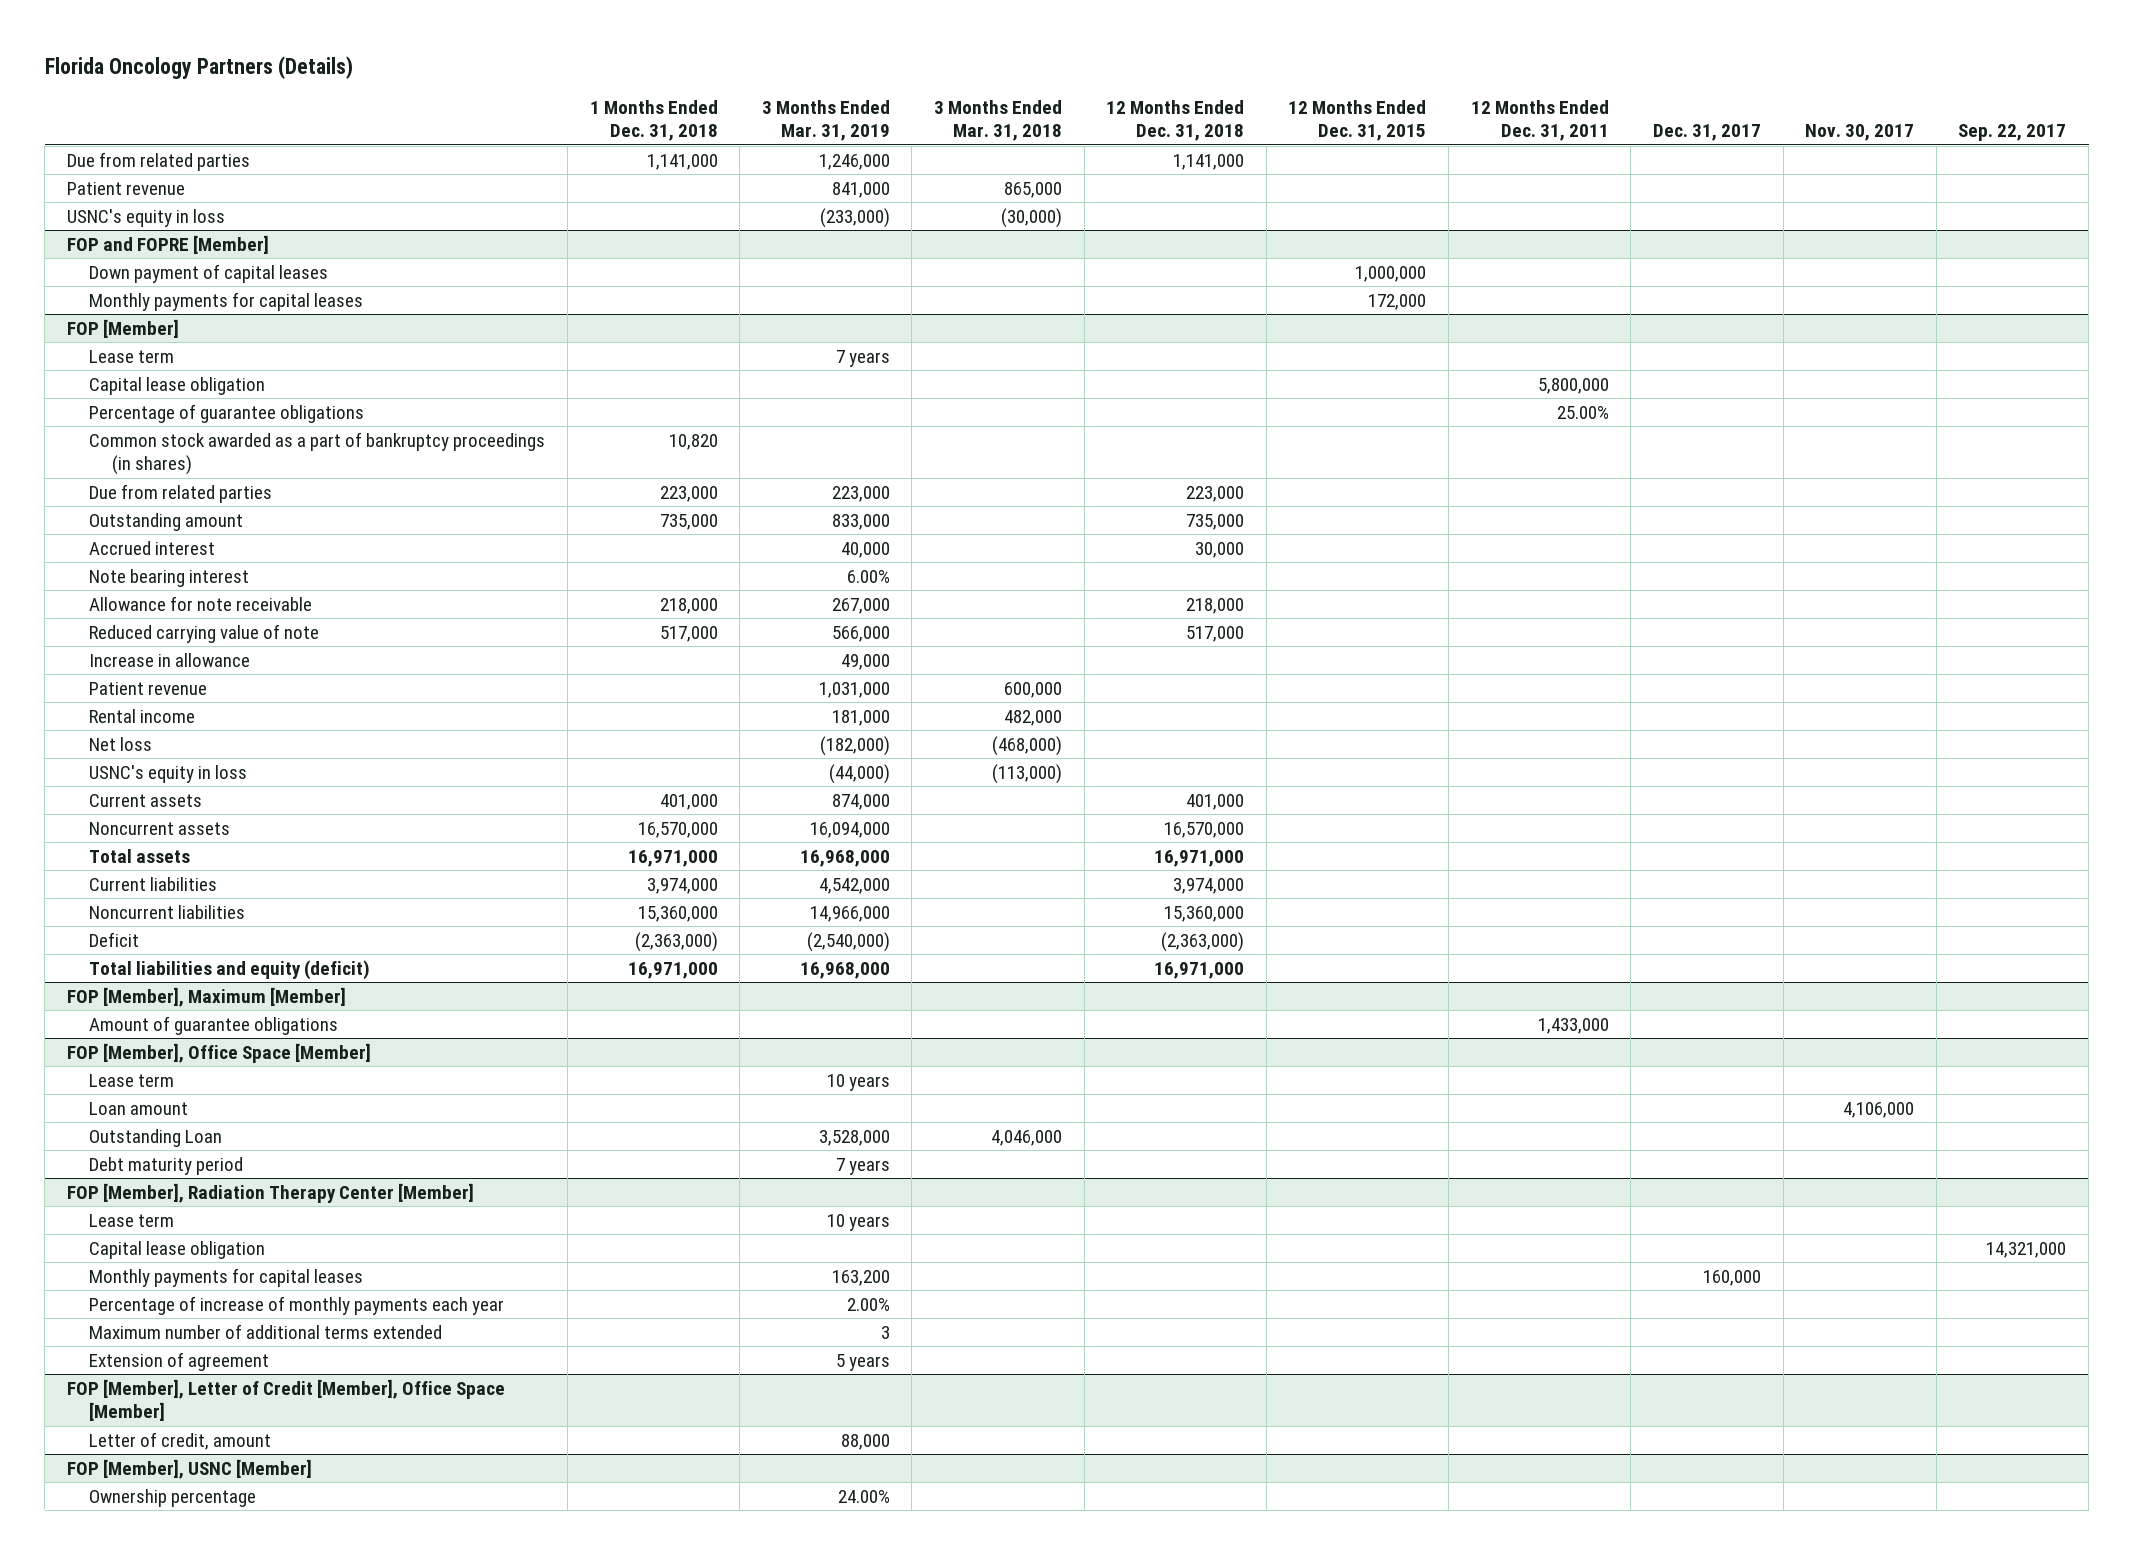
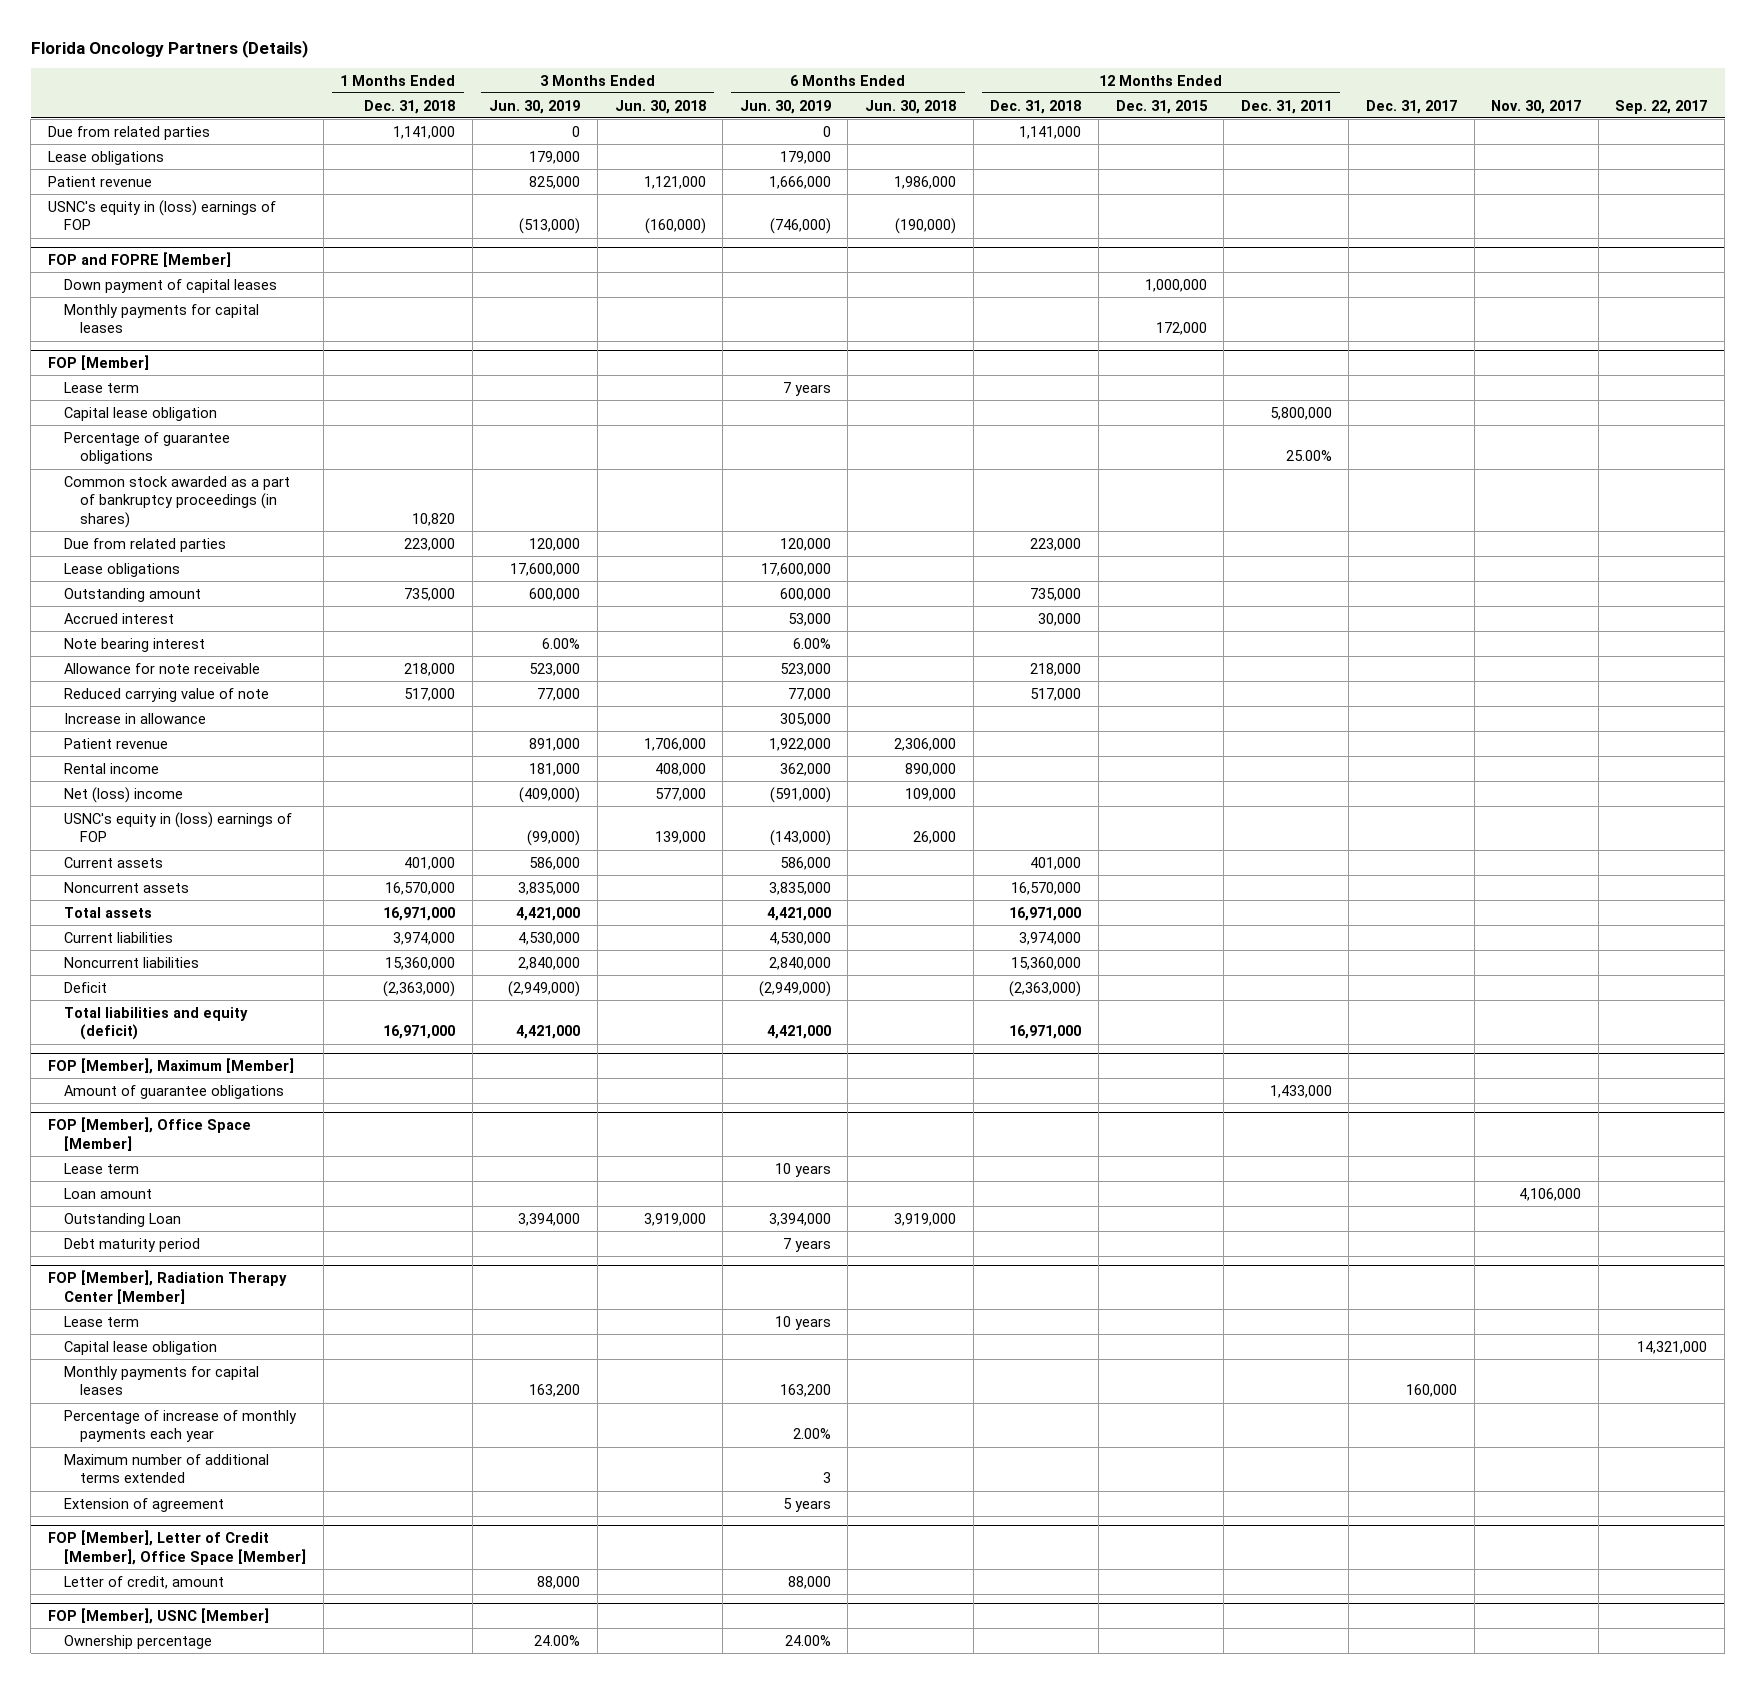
- | 1 Months Ended Dec. 31, 2018 | 3 Months Ended Mar. 31, 2019 | 3 Months Ended Mar. 31, 2018 | 12 Months Ended Dec. 31, 2018 | 12 Months Ended Dec. 31, 2015 | 12 Months Ended Dec. 31, 2011 | Dec. 31, 2017 | Nov. 30, 2017 | Sep. 22, 2017
+ | 1 Months Ended Dec. 31, 2018 | 3 Months Ended Jun. 30, 2019 | 3 Months Ended Jun. 30, 2018 | 6 Months Ended Jun. 30, 2019 | 6 Months Ended Jun. 30, 2018 | 12 Months Ended Dec. 31, 2018 | 12 Months Ended Dec. 31, 2015 | 12 Months Ended Dec. 31, 2011 | Dec. 31, 2017 | Nov. 30, 2017 | Sep. 22, 2017
+ Lease obligations | | 179,000 | | 179,000 | | | | | | |
- USNC's equity in loss | | (233,000) | (30,000) | | | | | |
+ USNC's equity in (loss) earnings of FOP | | (513,000) | (160,000) | (746,000) | (190,000) | | | | | |
@ FOP [Member]
+ Lease obligations | | 17,600,000 | | 17,600,000 | | | | | | |
- Net loss | | (182,000) | (468,000) | | | | | |
- USNC's equity in loss | | (44,000) | (113,000) | | | | | |
+ Net (loss) income | | (409,000) | 577,000 | (591,000) | 109,000 | | | | | |
+ USNC's equity in (loss) earnings of FOP | | (99,000) | 139,000 | (143,000) | 26,000 | | | | | |

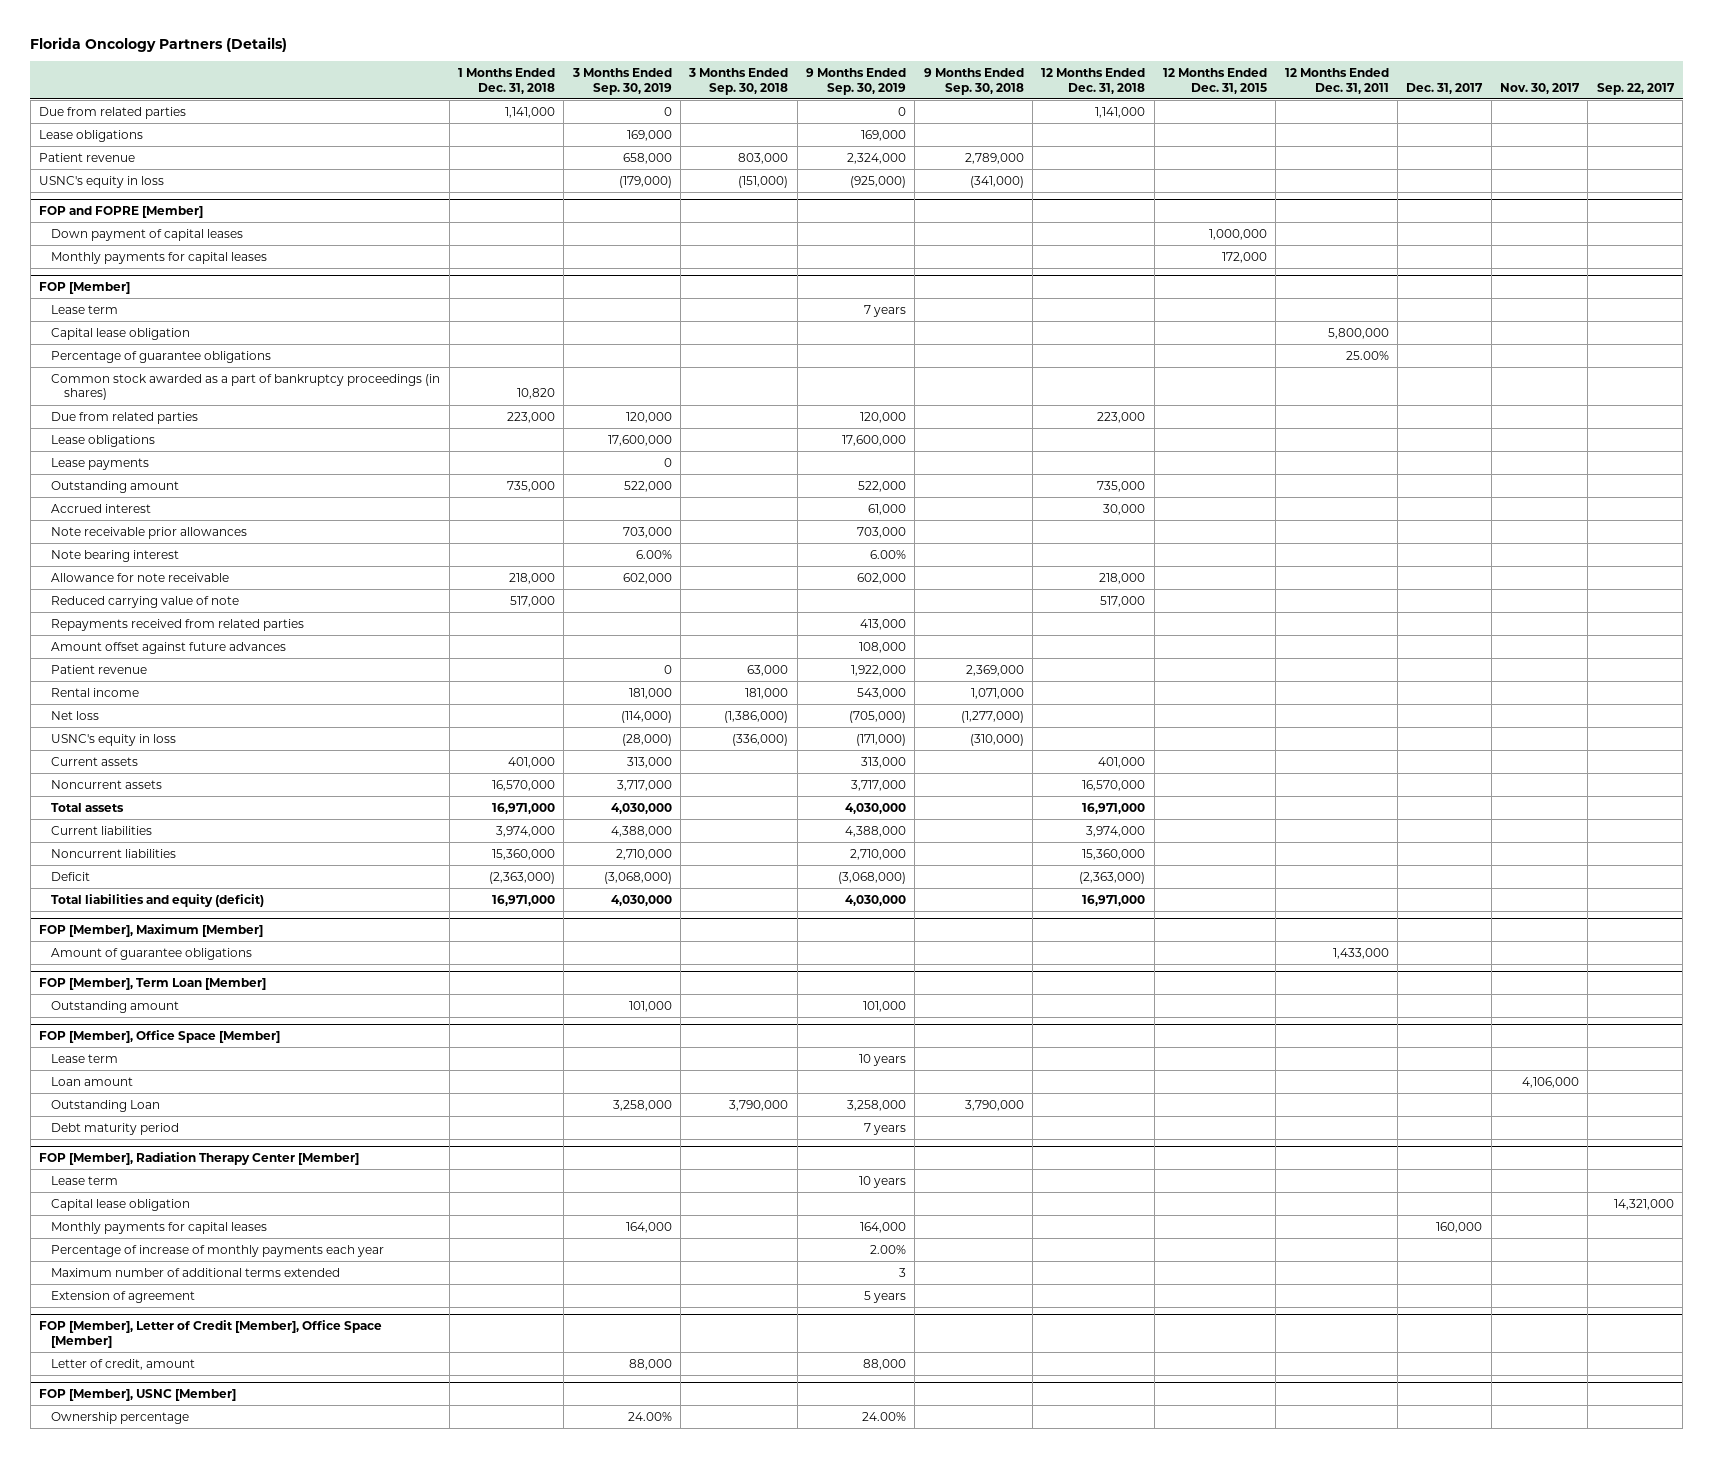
- | 1 Months Ended Dec. 31, 2018 | 3 Months Ended Jun. 30, 2019 | 3 Months Ended Jun. 30, 2018 | 6 Months Ended Jun. 30, 2019 | 6 Months Ended Jun. 30, 2018 | 12 Months Ended Dec. 31, 2018 | 12 Months Ended Dec. 31, 2015 | 12 Months Ended Dec. 31, 2011 | Dec. 31, 2017 | Nov. 30, 2017 | Sep. 22, 2017
+ | 1 Months Ended Dec. 31, 2018 | 3 Months Ended Sep. 30, 2019 | 3 Months Ended Sep. 30, 2018 | 9 Months Ended Sep. 30, 2019 | 9 Months Ended Sep. 30, 2018 | 12 Months Ended Dec. 31, 2018 | 12 Months Ended Dec. 31, 2015 | 12 Months Ended Dec. 31, 2011 | Dec. 31, 2017 | Nov. 30, 2017 | Sep. 22, 2017
- USNC's equity in (loss) earnings of FOP | | (513,000) | (160,000) | (746,000) | (190,000) | | | | | |
+ USNC's equity in loss | | (179,000) | (151,000) | (925,000) | (341,000) | | | | | |
@ FOP [Member]
+ Lease payments | | 0 | | | | | | | | |
+ Note receivable prior allowances | | 703,000 | | 703,000 | | | | | | |
- Increase in allowance | | | | 305,000 | | | | | | |
+ Repayments received from related parties | | | | 413,000 | | | | | | |
+ Amount offset against future advances | | | | 108,000 | | | | | | |
- Net (loss) income | | (409,000) | 577,000 | (591,000) | 109,000 | | | | | |
- USNC's equity in (loss) earnings of FOP | | (99,000) | 139,000 | (143,000) | 26,000 | | | | | |
+ Net loss | | (114,000) | (1,386,000) | (705,000) | (1,277,000) | | | | | |
+ USNC's equity in loss | | (28,000) | (336,000) | (171,000) | (310,000) | | | | | |
+ FOP [Member], Term Loan [Member]
+ Outstanding amount | | 101,000 | | 101,000 | | | | | | |

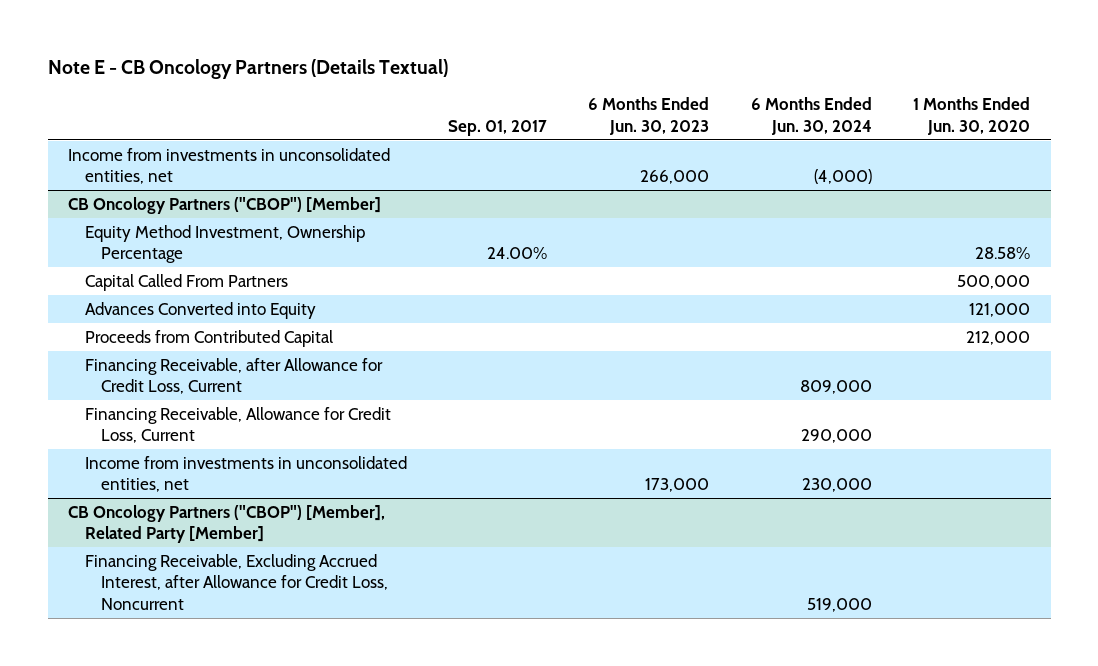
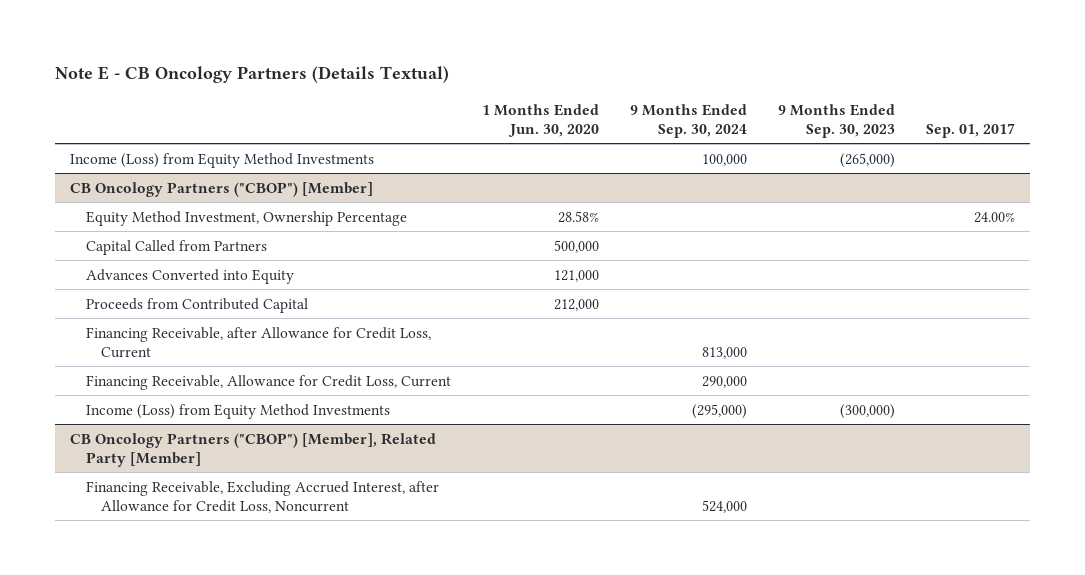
- | Sep. 01, 2017 | 6 Months Ended Jun. 30, 2023 | 6 Months Ended Jun. 30, 2024 | 1 Months Ended Jun. 30, 2020
+ | 1 Months Ended Jun. 30, 2020 | 9 Months Ended Sep. 30, 2024 | 9 Months Ended Sep. 30, 2023 | Sep. 01, 2017
- Income from investments in unconsolidated entities, net | | 266,000 | (4,000) |
+ Income (Loss) from Equity Method Investments | | 100,000 | (265,000) |
@ CB Oncology Partners ("CBOP") [Member]
- Capital Called From Partners | | | | 500,000
+ Capital Called from Partners | 500,000 | | |
- Income from investments in unconsolidated entities, net | | 173,000 | 230,000 |
+ Income (Loss) from Equity Method Investments | | (295,000) | (300,000) |

